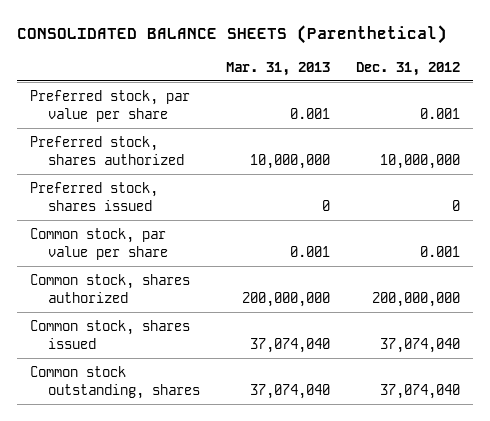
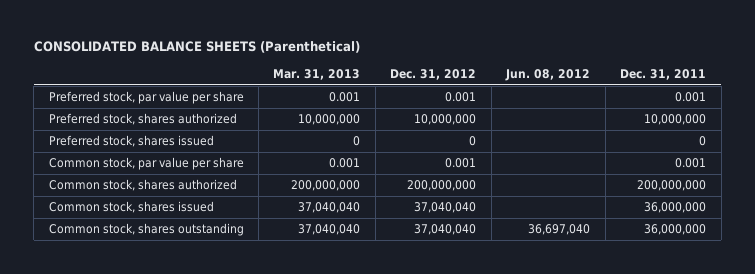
- | Mar. 31, 2013 | Dec. 31, 2012
+ | Mar. 31, 2013 | Dec. 31, 2012 | Jun. 08, 2012 | Dec. 31, 2011
- Common stock, shares issued | 37,074,040 | 37,074,040
- Common stock outstanding, shares | 37,074,040 | 37,074,040
+ Common stock, shares issued | 37,040,040 | 37,040,040 | | 36,000,000
+ Common stock, shares outstanding | 37,040,040 | 37,040,040 | 36,697,040 | 36,000,000

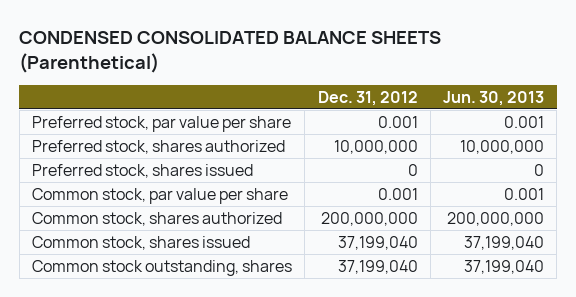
- CONSOLIDATED BALANCE SHEETS (Parenthetical)
+ CONDENSED CONSOLIDATED BALANCE SHEETS (Parenthetical)
- | Mar. 31, 2013 | Dec. 31, 2012 | Jun. 08, 2012 | Dec. 31, 2011
+ | Dec. 31, 2012 | Jun. 30, 2013
- Common stock, shares issued | 37,040,040 | 37,040,040 | | 36,000,000
- Common stock, shares outstanding | 37,040,040 | 37,040,040 | 36,697,040 | 36,000,000
+ Common stock, shares issued | 37,199,040 | 37,199,040
+ Common stock outstanding, shares | 37,199,040 | 37,199,040

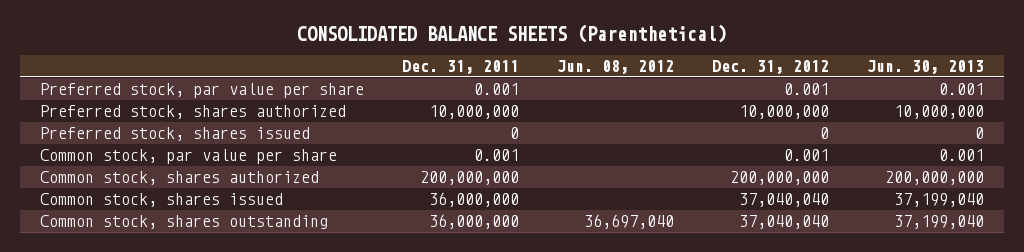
- CONDENSED CONSOLIDATED BALANCE SHEETS (Parenthetical)
+ CONSOLIDATED BALANCE SHEETS (Parenthetical)
- | Dec. 31, 2012 | Jun. 30, 2013
+ | Dec. 31, 2011 | Jun. 08, 2012 | Dec. 31, 2012 | Jun. 30, 2013
- Common stock, shares issued | 37,199,040 | 37,199,040
- Common stock outstanding, shares | 37,199,040 | 37,199,040
+ Common stock, shares issued | 36,000,000 | | 37,040,040 | 37,199,040
+ Common stock, shares outstanding | 36,000,000 | 36,697,040 | 37,040,040 | 37,199,040

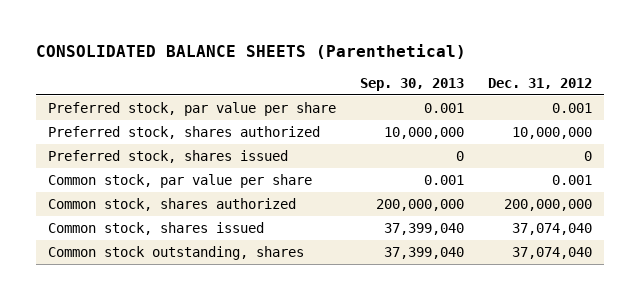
- | Dec. 31, 2011 | Jun. 08, 2012 | Dec. 31, 2012 | Jun. 30, 2013
+ | Sep. 30, 2013 | Dec. 31, 2012
- Common stock, shares issued | 36,000,000 | | 37,040,040 | 37,199,040
- Common stock, shares outstanding | 36,000,000 | 36,697,040 | 37,040,040 | 37,199,040
+ Common stock, shares issued | 37,399,040 | 37,074,040
+ Common stock outstanding, shares | 37,399,040 | 37,074,040

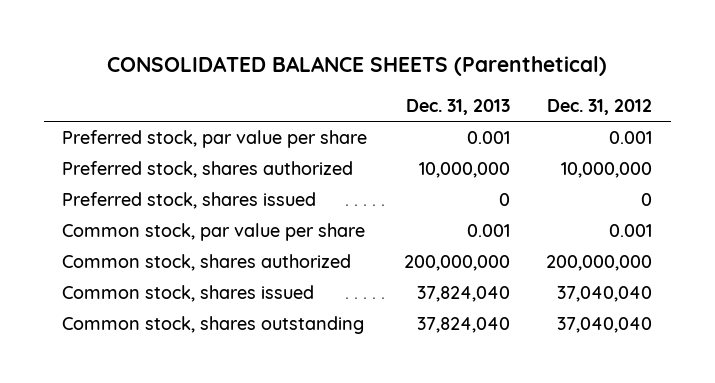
- | Sep. 30, 2013 | Dec. 31, 2012
+ | Dec. 31, 2013 | Dec. 31, 2012
- Common stock, shares issued | 37,399,040 | 37,074,040
- Common stock outstanding, shares | 37,399,040 | 37,074,040
+ Common stock, shares issued | 37,824,040 | 37,040,040
+ Common stock, shares outstanding | 37,824,040 | 37,040,040

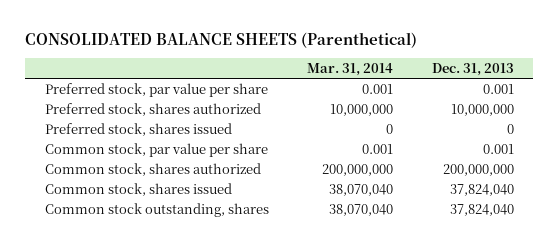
- | Dec. 31, 2013 | Dec. 31, 2012
+ | Mar. 31, 2014 | Dec. 31, 2013
- Common stock, shares outstanding | 37,824,040 | 37,040,040
+ Common stock outstanding, shares | 38,070,040 | 37,824,040

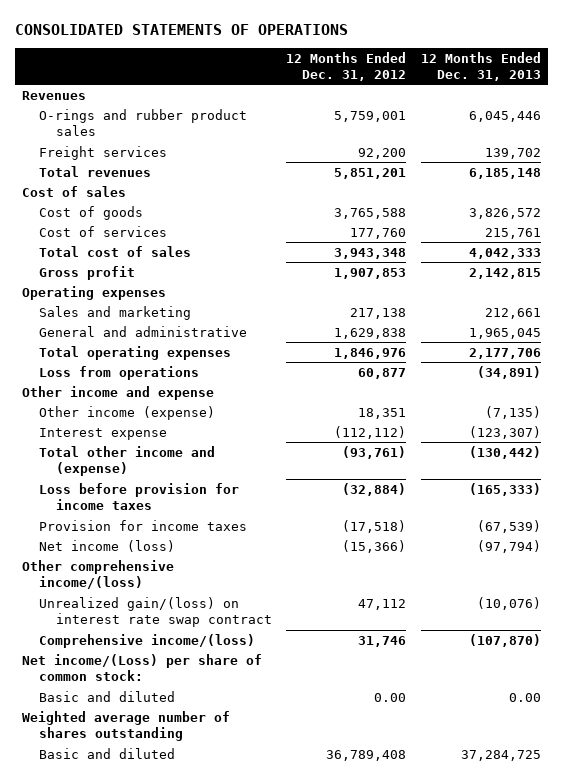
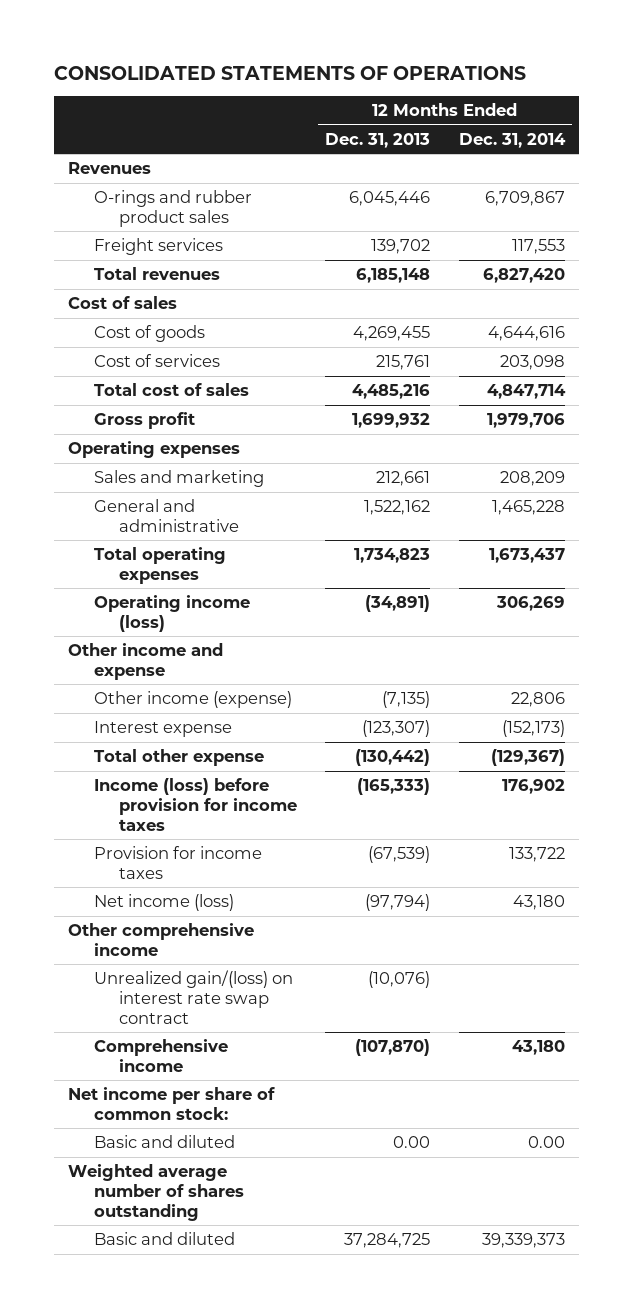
- | 12 Months Ended Dec. 31, 2012 | 12 Months Ended Dec. 31, 2013
+ | 12 Months Ended Dec. 31, 2013 | 12 Months Ended Dec. 31, 2014
- Cost of goods | 3,765,588 | 3,826,572
+ Cost of goods | 4,269,455 | 4,644,616
- Total cost of sales | 3,943,348 | 4,042,333
- Gross profit | 1,907,853 | 2,142,815
+ Total cost of sales | 4,485,216 | 4,847,714
+ Gross profit | 1,699,932 | 1,979,706
- General and administrative | 1,629,838 | 1,965,045
- Total operating expenses | 1,846,976 | 2,177,706
- Loss from operations | 60,877 | (34,891)
+ General and administrative | 1,522,162 | 1,465,228
+ Total operating expenses | 1,734,823 | 1,673,437
+ Operating income (loss) | (34,891) | 306,269
- Total other income and (expense) | (93,761) | (130,442)
- Loss before provision for income taxes | (32,884) | (165,333)
+ Total other expense | (130,442) | (129,367)
+ Income (loss) before provision for income taxes | (165,333) | 176,902
- Other comprehensive income/(loss)
+ Other comprehensive income
- Comprehensive income/(loss) | 31,746 | (107,870)
- Net income/(Loss) per share of common stock:
+ Comprehensive income | (107,870) | 43,180
+ Net income per share of common stock:

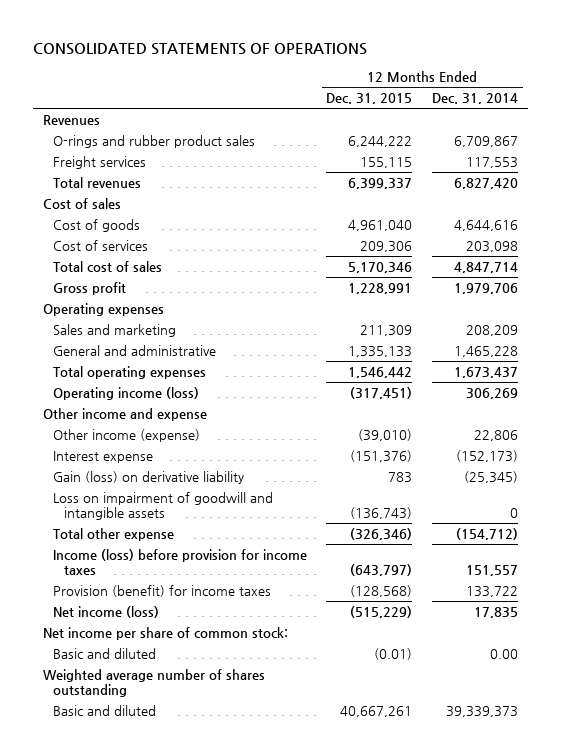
- | 12 Months Ended Dec. 31, 2013 | 12 Months Ended Dec. 31, 2014
+ | 12 Months Ended Dec. 31, 2015 | 12 Months Ended Dec. 31, 2014
- Total other expense | (130,442) | (129,367)
- Income (loss) before provision for income taxes | (165,333) | 176,902
- Provision for income taxes | (67,539) | 133,722
- Net income (loss) | (97,794) | 43,180
- Other comprehensive income
- Unrealized gain/(loss) on interest rate swap contract | (10,076) |
- Comprehensive income | (107,870) | 43,180
+ Gain (loss) on derivative liability | 783 | (25,345)
+ Loss on impairment of goodwill and intangible assets | (136,743) | 0
+ Total other expense | (326,346) | (154,712)
+ Income (loss) before provision for income taxes | (643,797) | 151,557
+ Provision (benefit) for income taxes | (128,568) | 133,722
+ Net income (loss) | (515,229) | 17,835

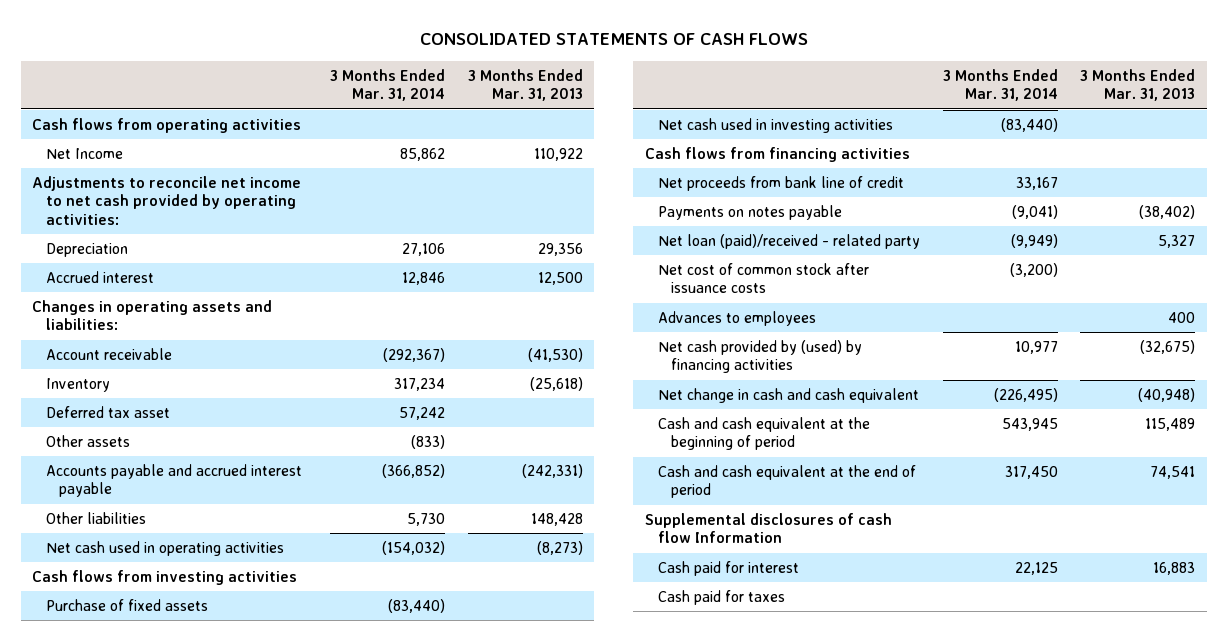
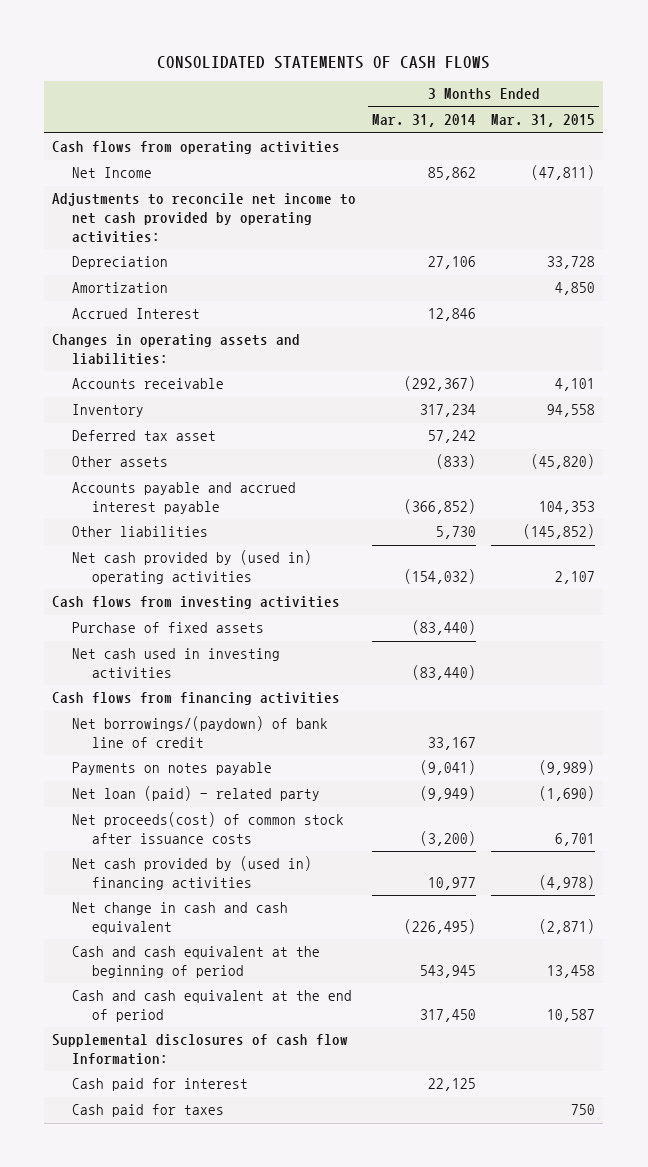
- | 3 Months Ended Mar. 31, 2014 | 3 Months Ended Mar. 31, 2013
+ | 3 Months Ended Mar. 31, 2014 | 3 Months Ended Mar. 31, 2015
- Accrued interest | 12,846 | 12,500
+ Amortization | | 4,850
+ Accrued Interest | 12,846 |
- Account receivable | (292,367) | (41,530)
+ Accounts receivable | (292,367) | 4,101
- Net cash used in operating activities | (154,032) | (8,273)
+ Net cash provided by (used in) operating activities | (154,032) | 2,107
- Net proceeds from bank line of credit | 33,167 |
+ Net borrowings/(paydown) of bank line of credit | 33,167 |
- Net loan (paid)/received - related party | (9,949) | 5,327
- Net cost of common stock after issuance costs | (3,200) |
- Advances to employees | | 400
- Net cash provided by (used) by financing activities | 10,977 | (32,675)
+ Net loan (paid) - related party | (9,949) | (1,690)
+ Net proceeds(cost) of common stock after issuance costs | (3,200) | 6,701
+ Net cash provided by (used in) financing activities | 10,977 | (4,978)
- Supplemental disclosures of cash flow Information
+ Supplemental disclosures of cash flow Information:

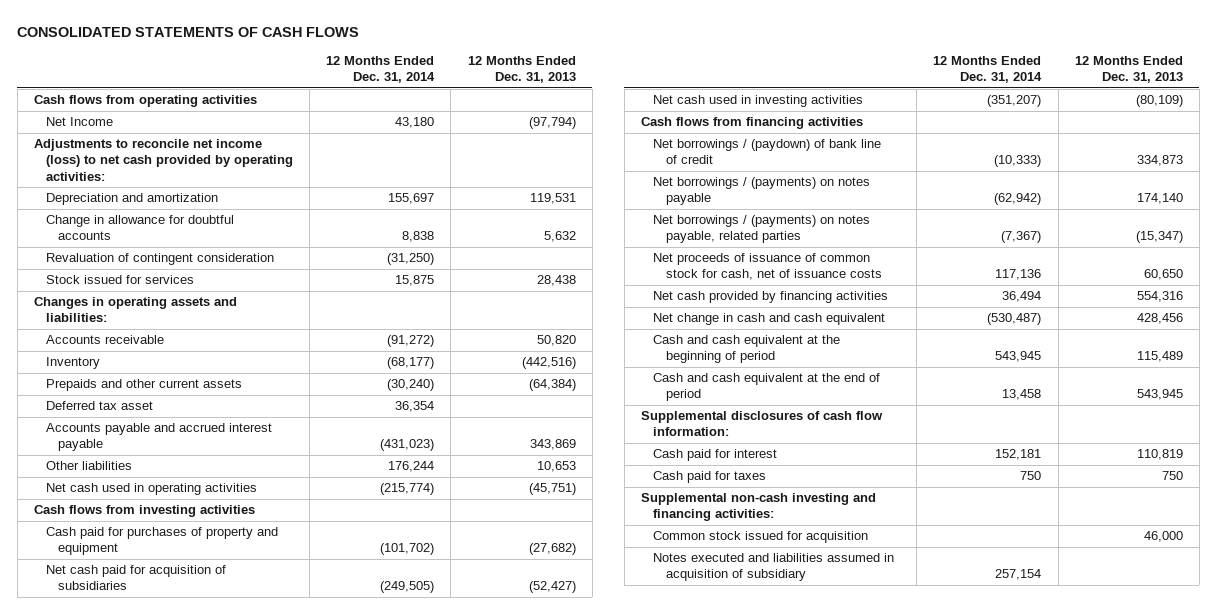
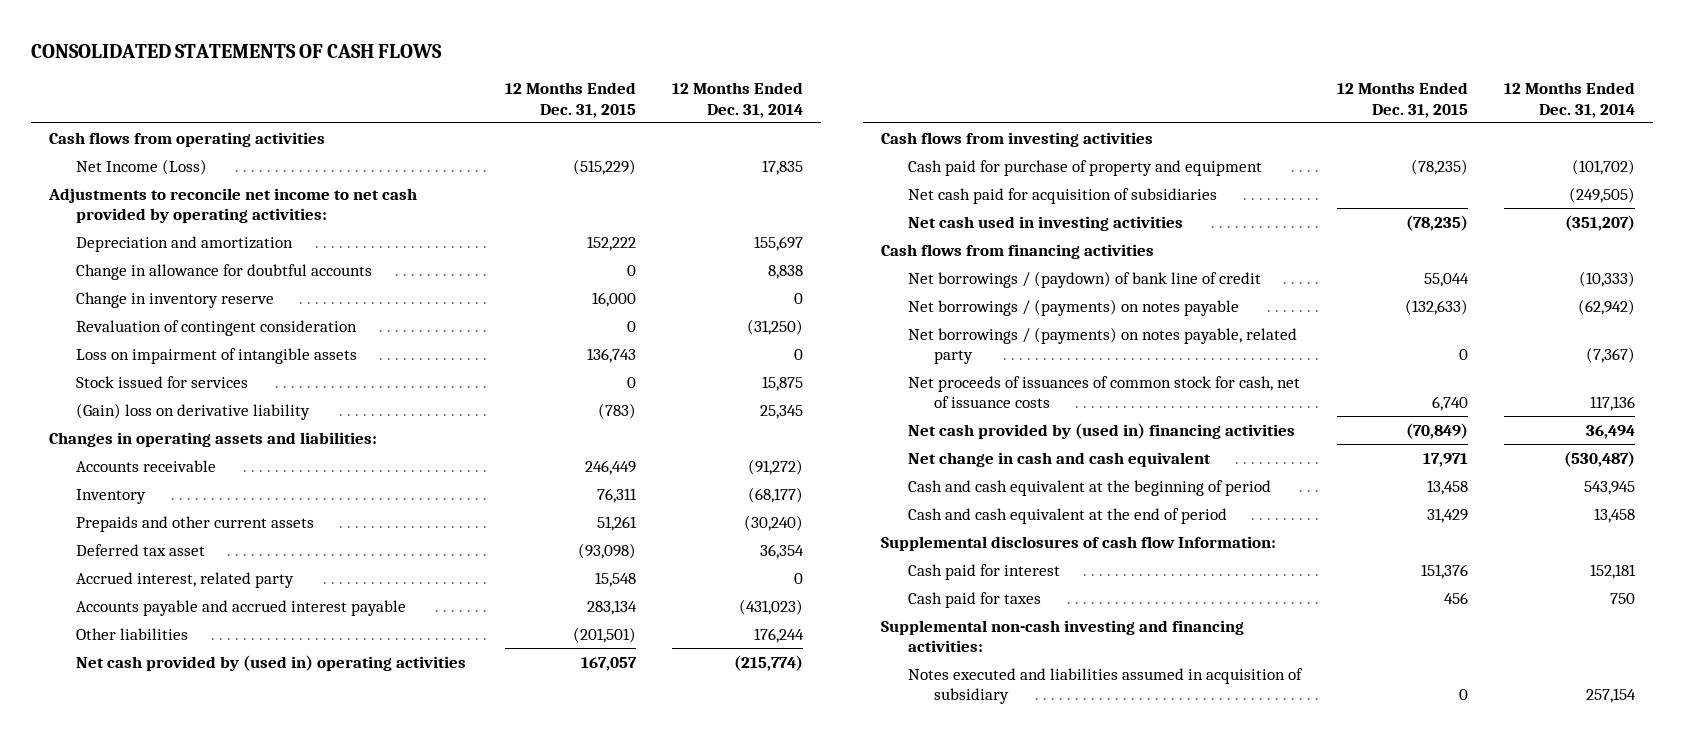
- | 12 Months Ended Dec. 31, 2014 | 12 Months Ended Dec. 31, 2013
+ | 12 Months Ended Dec. 31, 2015 | 12 Months Ended Dec. 31, 2014
- Net Income | 43,180 | (97,794)
- Adjustments to reconcile net income (loss) to net cash provided by operating activities:
+ Net Income (Loss) | (515,229) | 17,835
+ Adjustments to reconcile net income to net cash provided by operating activities:
+ Change in inventory reserve | 16,000 | 0
+ Loss on impairment of intangible assets | 136,743 | 0
+ (Gain) loss on derivative liability | (783) | 25,345
+ Accrued interest, related party | 15,548 | 0
- Net cash used in operating activities | (215,774) | (45,751)
+ Net cash provided by (used in) operating activities | 167,057 | (215,774)
- Cash paid for purchases of property and equipment | (101,702) | (27,682)
+ Cash paid for purchase of property and equipment | (78,235) | (101,702)
- Net borrowings / (payments) on notes payable, related parties | (7,367) | (15,347)
- Net proceeds of issuance of common stock for cash, net of issuance costs | 117,136 | 60,650
- Net cash provided by financing activities | 36,494 | 554,316
+ Net borrowings / (payments) on notes payable, related party | 0 | (7,367)
+ Net proceeds of issuances of common stock for cash, net of issuance costs | 6,740 | 117,136
+ Net cash provided by (used in) financing activities | (70,849) | 36,494
- Supplemental disclosures of cash flow information:
+ Supplemental disclosures of cash flow Information:
- Common stock issued for acquisition | | 46,000

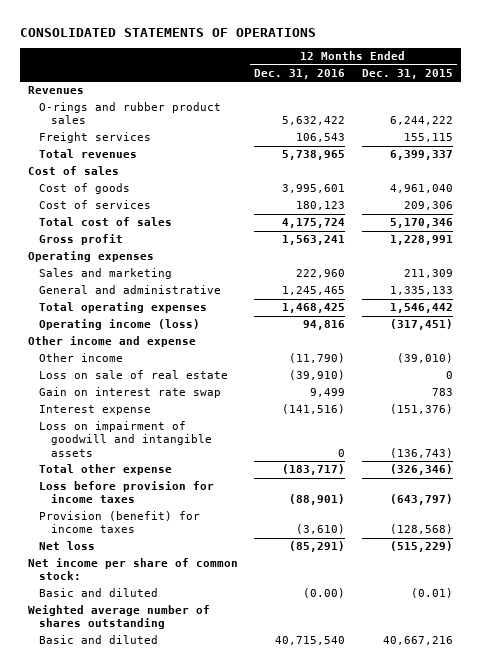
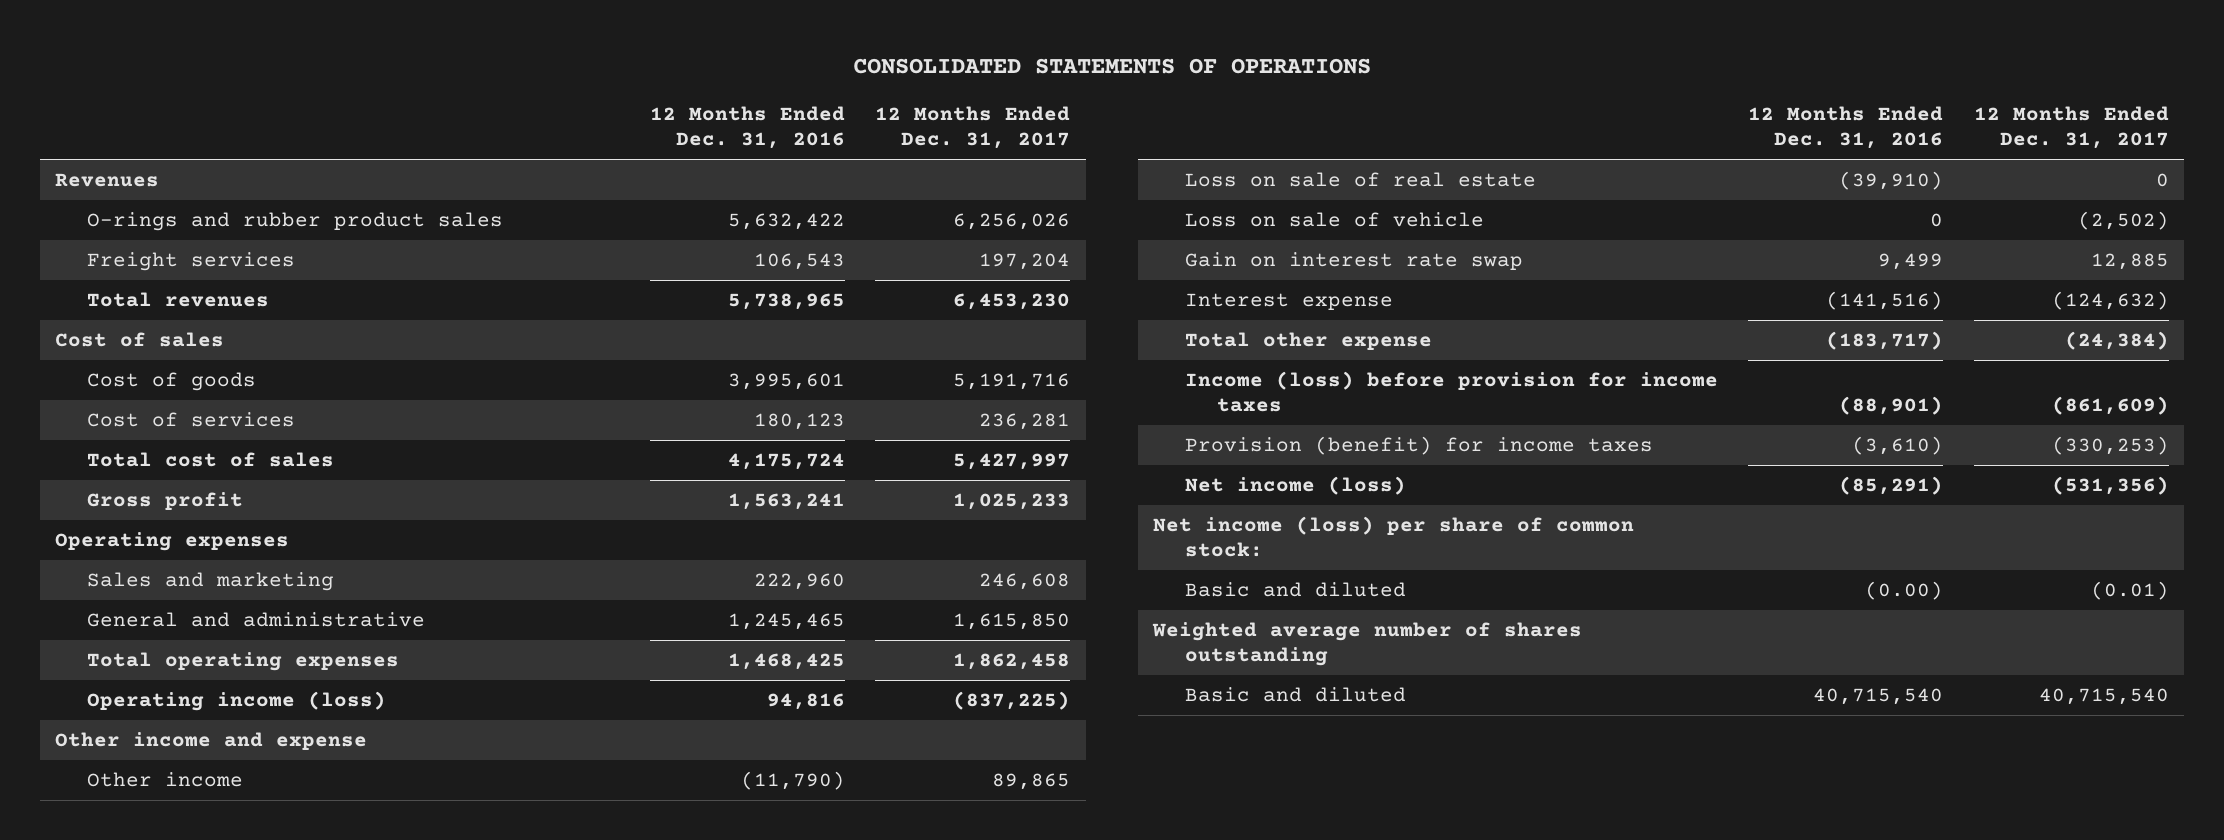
- | 12 Months Ended Dec. 31, 2016 | 12 Months Ended Dec. 31, 2015
+ | 12 Months Ended Dec. 31, 2016 | 12 Months Ended Dec. 31, 2017
+ Loss on sale of vehicle | 0 | (2,502)
- Loss on impairment of goodwill and intangible assets | 0 | (136,743)
- Loss before provision for income taxes | (88,901) | (643,797)
+ Income (loss) before provision for income taxes | (88,901) | (861,609)
- Net loss | (85,291) | (515,229)
- Net income per share of common stock:
+ Net income (loss) | (85,291) | (531,356)
+ Net income (loss) per share of common stock:

